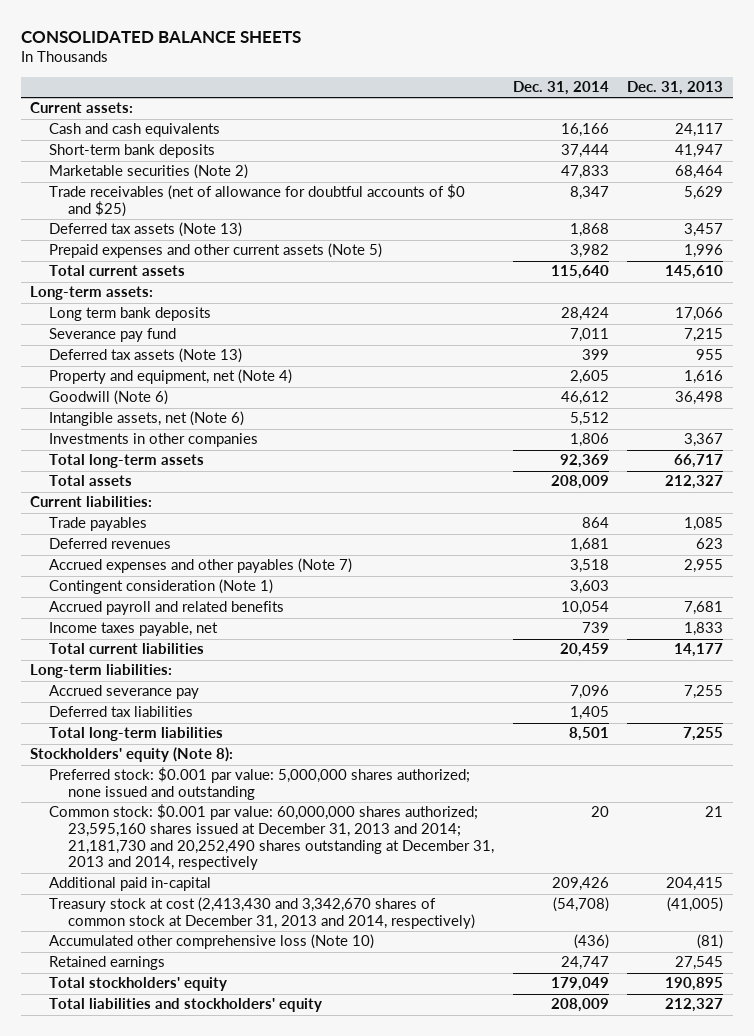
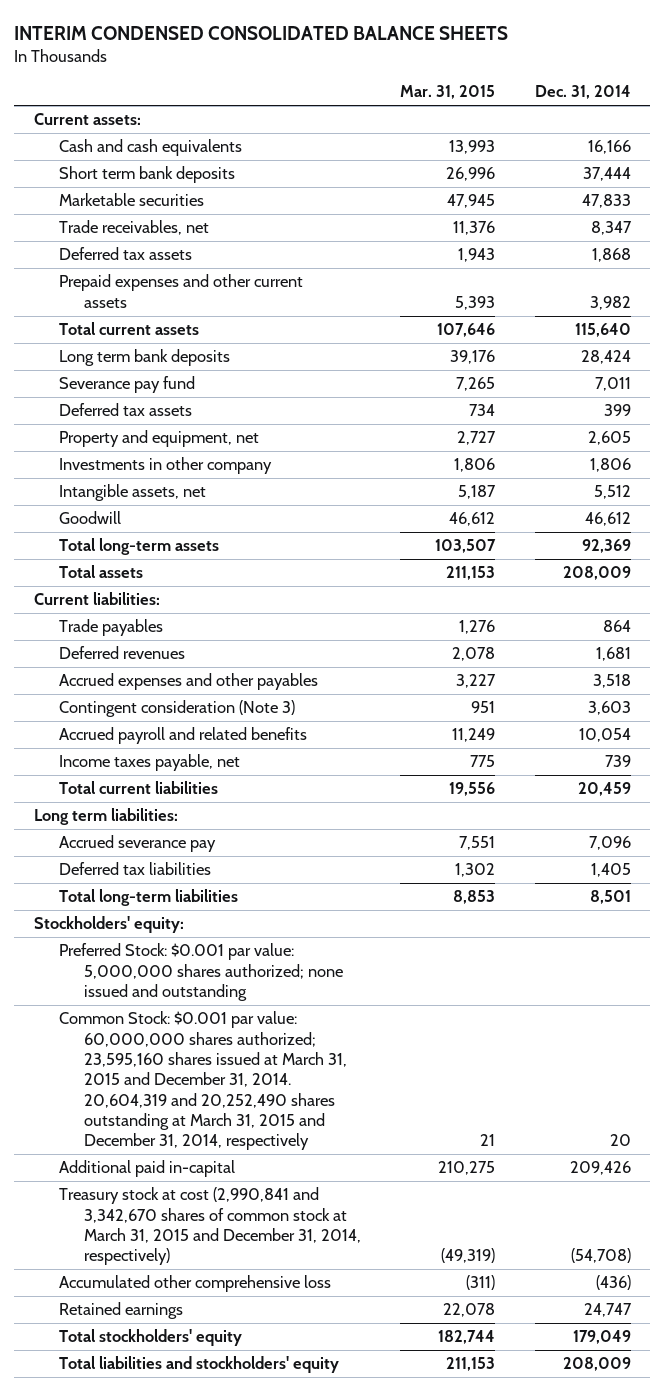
- CONSOLIDATED BALANCE SHEETS
+ INTERIM CONDENSED CONSOLIDATED BALANCE SHEETS
- | Dec. 31, 2014 | Dec. 31, 2013
+ | Mar. 31, 2015 | Dec. 31, 2014
- Short-term bank deposits | 37,444 | 41,947
- Marketable securities (Note 2) | 47,833 | 68,464
- Trade receivables (net of allowance for doubtful accounts of $0 and $25) | 8,347 | 5,629
- Deferred tax assets (Note 13) | 1,868 | 3,457
- Prepaid expenses and other current assets (Note 5) | 3,982 | 1,996
+ Short term bank deposits | 26,996 | 37,444
+ Marketable securities | 47,945 | 47,833
+ Trade receivables, net | 11,376 | 8,347
+ Deferred tax assets | 1,943 | 1,868
+ Prepaid expenses and other current assets | 5,393 | 3,982
- Long-term assets:
- Deferred tax assets (Note 13) | 399 | 955
- Property and equipment, net (Note 4) | 2,605 | 1,616
- Goodwill (Note 6) | 46,612 | 36,498
- Intangible assets, net (Note 6) | 5,512 |
- Investments in other companies | 1,806 | 3,367
+ Deferred tax assets | 734 | 399
+ Property and equipment, net | 2,727 | 2,605
+ Investments in other company | 1,806 | 1,806
+ Intangible assets, net | 5,187 | 5,512
+ Goodwill | 46,612 | 46,612
- Accrued expenses and other payables (Note 7) | 3,518 | 2,955
- Contingent consideration (Note 1) | 3,603 |
+ Accrued expenses and other payables | 3,227 | 3,518
+ Contingent consideration (Note 3) | 951 | 3,603
- Long-term liabilities:
+ Long term liabilities:
- Stockholders' equity (Note 8):
- Preferred stock: $0.001 par value: 5,000,000 shares authorized; none issued and outstanding
- Common stock: $0.001 par value: 60,000,000 shares authorized; 23,595,160 shares issued at December 31, 2013 and 2014; 21,181,730 and 20,252,490 shares outstanding at December 31, 2013 and 2014, respectively | 20 | 21
+ Stockholders' equity:
+ Preferred Stock: $0.001 par value: 5,000,000 shares authorized; none issued and outstanding
+ Common Stock: $0.001 par value: 60,000,000 shares authorized; 23,595,160 shares issued at March 31, 2015 and December 31, 2014. 20,604,319 and 20,252,490 shares outstanding at March 31, 2015 and December 31, 2014, respectively | 21 | 20
- Treasury stock at cost (2,413,430 and 3,342,670 shares of common stock at December 31, 2013 and 2014, respectively) | (54,708) | (41,005)
- Accumulated other comprehensive loss (Note 10) | (436) | (81)
+ Treasury stock at cost (2,990,841 and 3,342,670 shares of common stock at March 31, 2015 and December 31, 2014, respectively) | (49,319) | (54,708)
+ Accumulated other comprehensive loss | (311) | (436)

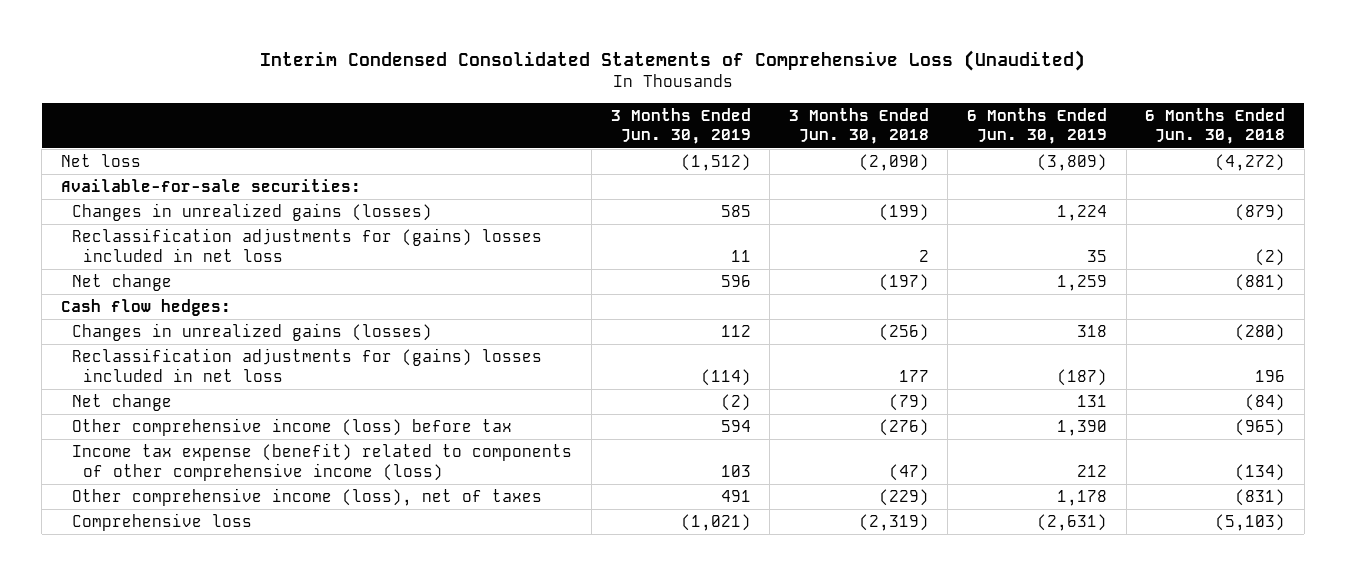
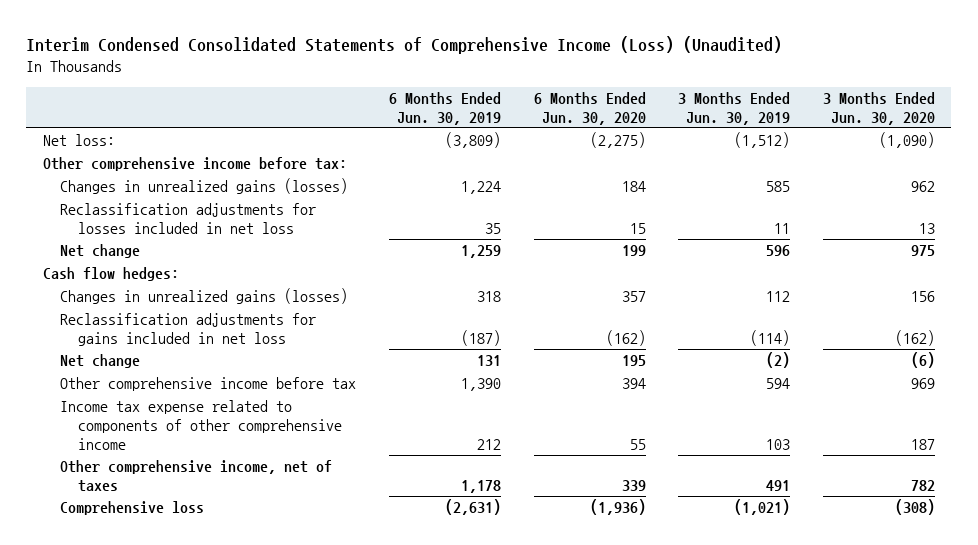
- Interim Condensed Consolidated Statements of Comprehensive Loss (Unaudited)
+ Interim Condensed Consolidated Statements of Comprehensive Income (Loss) (Unaudited)
- | 3 Months Ended Jun. 30, 2019 | 3 Months Ended Jun. 30, 2018 | 6 Months Ended Jun. 30, 2019 | 6 Months Ended Jun. 30, 2018
+ | 6 Months Ended Jun. 30, 2019 | 6 Months Ended Jun. 30, 2020 | 3 Months Ended Jun. 30, 2019 | 3 Months Ended Jun. 30, 2020
- Net loss | (1,512) | (2,090) | (3,809) | (4,272)
- Available-for-sale securities:
+ Net loss: | (3,809) | (2,275) | (1,512) | (1,090)
+ Other comprehensive income before tax:
- Reclassification adjustments for (gains) losses included in net loss | 11 | 2 | 35 | (2)
+ Reclassification adjustments for losses included in net loss | 35 | 15 | 11 | 13
- Reclassification adjustments for (gains) losses included in net loss | (114) | 177 | (187) | 196
+ Reclassification adjustments for gains included in net loss | (187) | (162) | (114) | (162)
- Other comprehensive income (loss) before tax | 594 | (276) | 1,390 | (965)
- Income tax expense (benefit) related to components of other comprehensive income (loss) | 103 | (47) | 212 | (134)
- Other comprehensive income (loss), net of taxes | 491 | (229) | 1,178 | (831)
+ Other comprehensive income before tax | 1,390 | 394 | 594 | 969
+ Income tax expense related to components of other comprehensive income | 212 | 55 | 103 | 187
+ Other comprehensive income, net of taxes | 1,178 | 339 | 491 | 782

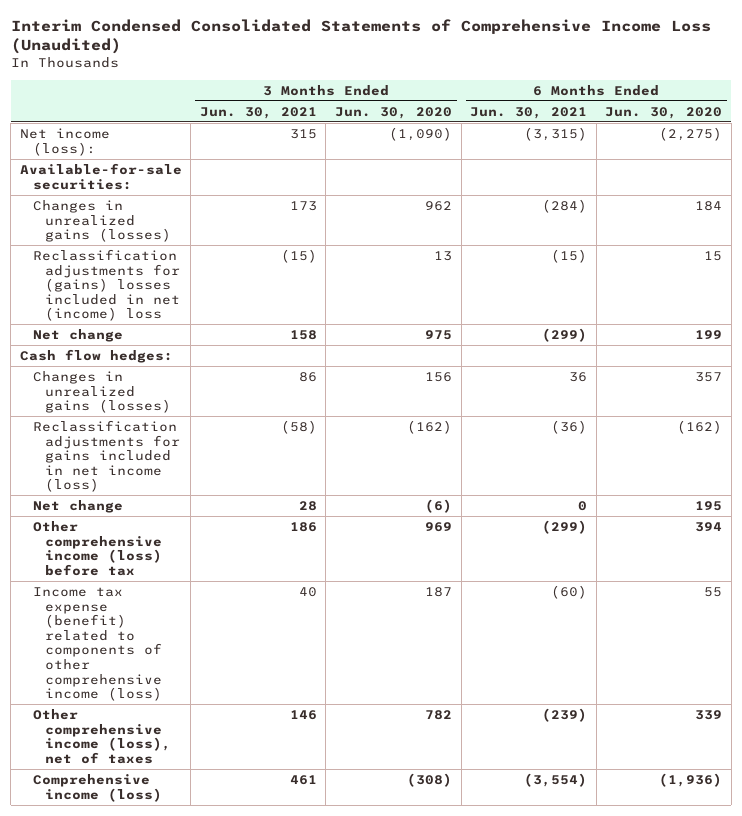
- Interim Condensed Consolidated Statements of Comprehensive Income (Loss) (Unaudited)
+ Interim Condensed Consolidated Statements of Comprehensive Income Loss (Unaudited)
- | 6 Months Ended Jun. 30, 2019 | 6 Months Ended Jun. 30, 2020 | 3 Months Ended Jun. 30, 2019 | 3 Months Ended Jun. 30, 2020
+ | 3 Months Ended Jun. 30, 2021 | 3 Months Ended Jun. 30, 2020 | 6 Months Ended Jun. 30, 2021 | 6 Months Ended Jun. 30, 2020
- Net loss: | (3,809) | (2,275) | (1,512) | (1,090)
- Other comprehensive income before tax:
+ Net income (loss): | 315 | (1,090) | (3,315) | (2,275)
+ Available-for-sale securities:
- Reclassification adjustments for losses included in net loss | 35 | 15 | 11 | 13
+ Reclassification adjustments for (gains) losses included in net (income) loss | (15) | 13 | (15) | 15
- Reclassification adjustments for gains included in net loss | (187) | (162) | (114) | (162)
+ Reclassification adjustments for gains included in net income (loss) | (58) | (162) | (36) | (162)
- Other comprehensive income before tax | 1,390 | 394 | 594 | 969
- Income tax expense related to components of other comprehensive income | 212 | 55 | 103 | 187
- Other comprehensive income, net of taxes | 1,178 | 339 | 491 | 782
- Comprehensive loss | (2,631) | (1,936) | (1,021) | (308)
+ Other comprehensive income (loss) before tax | 186 | 969 | (299) | 394
+ Income tax expense (benefit) related to components of other comprehensive income (loss) | 40 | 187 | (60) | 55
+ Other comprehensive income (loss), net of taxes | 146 | 782 | (239) | 339
+ Comprehensive income (loss) | 461 | (308) | (3,554) | (1,936)

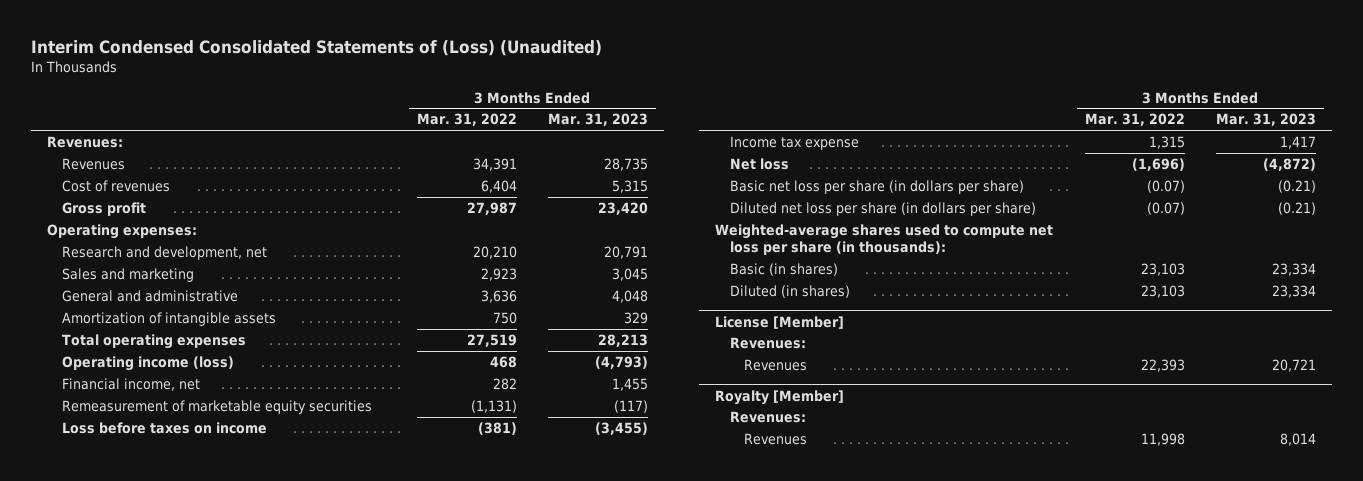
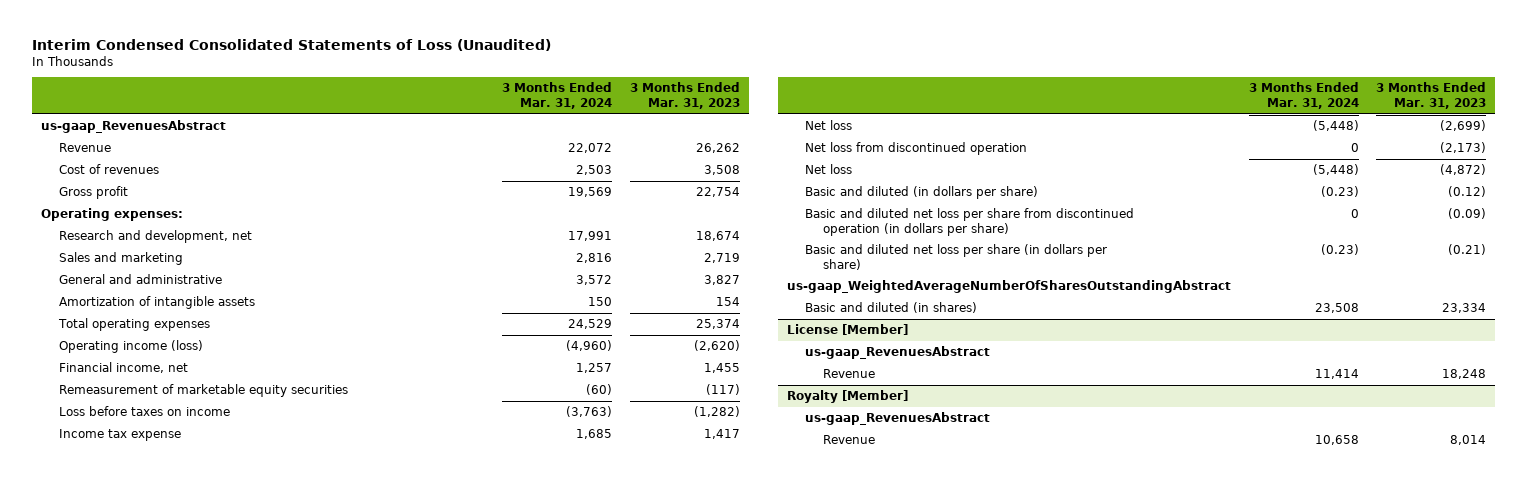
- Interim Condensed Consolidated Statements of (Loss) (Unaudited)
+ Interim Condensed Consolidated Statements of Loss (Unaudited)
- | 3 Months Ended Mar. 31, 2022 | 3 Months Ended Mar. 31, 2023
+ | 3 Months Ended Mar. 31, 2024 | 3 Months Ended Mar. 31, 2023
- Revenues:
- Revenues | 34,391 | 28,735
- Cost of revenues | 6,404 | 5,315
- Gross profit | 27,987 | 23,420
+ us-gaap_RevenuesAbstract
+ Revenue | 22,072 | 26,262
+ Cost of revenues | 2,503 | 3,508
+ Gross profit | 19,569 | 22,754
- Research and development, net | 20,210 | 20,791
- Sales and marketing | 2,923 | 3,045
- General and administrative | 3,636 | 4,048
- Amortization of intangible assets | 750 | 329
- Total operating expenses | 27,519 | 28,213
- Operating income (loss) | 468 | (4,793)
+ Research and development, net | 17,991 | 18,674
+ Sales and marketing | 2,816 | 2,719
+ General and administrative | 3,572 | 3,827
+ Amortization of intangible assets | 150 | 154
+ Total operating expenses | 24,529 | 25,374
+ Operating income (loss) | (4,960) | (2,620)
- Loss before taxes on income | (381) | (3,455)
+ Loss before taxes on income | (3,763) | (1,282)
+ Net loss | (5,448) | (2,699)
+ Net loss from discontinued operation | 0 | (2,173)
- Basic net loss per share (in dollars per share) | (0.07) | (0.21)
- Diluted net loss per share (in dollars per share) | (0.07) | (0.21)
- Weighted-average shares used to compute net loss per share (in thousands):
- Basic (in shares) | 23,103 | 23,334
- Diluted (in shares) | 23,103 | 23,334
+ Basic and diluted (in dollars per share) | (0.23) | (0.12)
+ Basic and diluted net loss per share from discontinued operation (in dollars per share) | 0 | (0.09)
+ Basic and diluted net loss per share (in dollars per share) | (0.23) | (0.21)
+ us-gaap_WeightedAverageNumberOfSharesOutstandingAbstract
+ Basic and diluted (in shares) | 23,508 | 23,334
@ License [Member]
- Revenues:
- Revenues | 22,393 | 20,721
+ us-gaap_RevenuesAbstract
+ Revenue | 11,414 | 18,248
@ Royalty [Member]
- Revenues:
- Revenues | 11,998 | 8,014
+ us-gaap_RevenuesAbstract
+ Revenue | 10,658 | 8,014

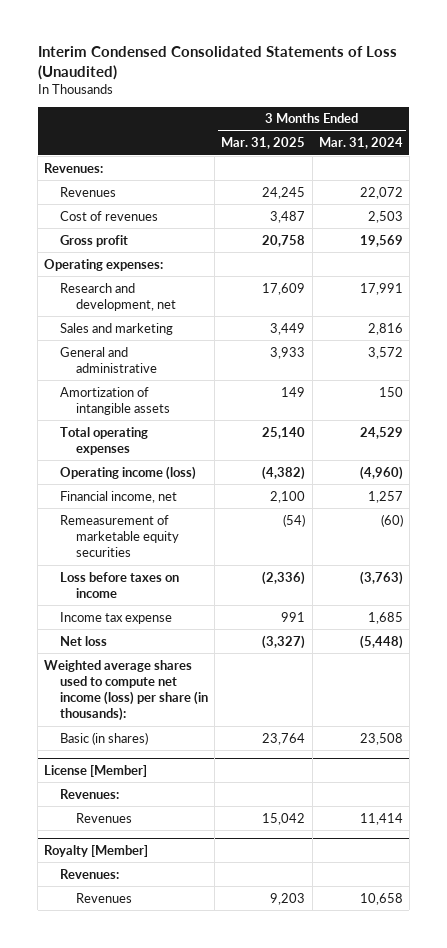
- | 3 Months Ended Mar. 31, 2024 | 3 Months Ended Mar. 31, 2023
+ | 3 Months Ended Mar. 31, 2025 | 3 Months Ended Mar. 31, 2024
- us-gaap_RevenuesAbstract
- Revenue | 22,072 | 26,262
+ Revenues:
+ Revenues | 24,245 | 22,072
- Net loss from discontinued operation | 0 | (2,173)
- Net loss | (5,448) | (4,872)
- Basic and diluted (in dollars per share) | (0.23) | (0.12)
- Basic and diluted net loss per share from discontinued operation (in dollars per share) | 0 | (0.09)
- Basic and diluted net loss per share (in dollars per share) | (0.23) | (0.21)
- us-gaap_WeightedAverageNumberOfSharesOutstandingAbstract
- Basic and diluted (in shares) | 23,508 | 23,334
+ Weighted average shares used to compute net income (loss) per share (in thousands):
+ Basic (in shares) | 23,764 | 23,508
@ License [Member]
- us-gaap_RevenuesAbstract
- Revenue | 11,414 | 18,248
+ Revenues:
+ Revenues | 15,042 | 11,414
@ Royalty [Member]
- us-gaap_RevenuesAbstract
- Revenue | 10,658 | 8,014
+ Revenues:
+ Revenues | 9,203 | 10,658

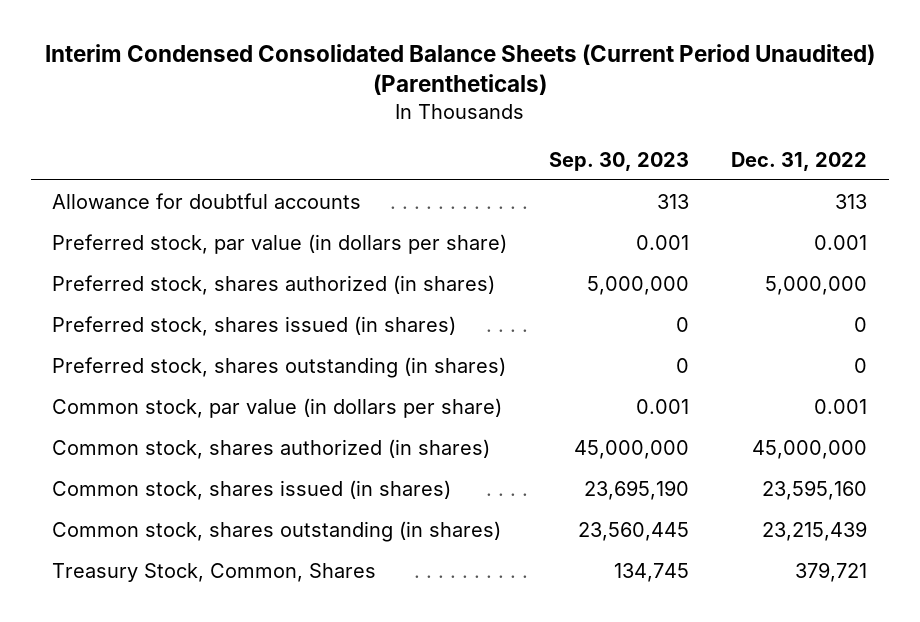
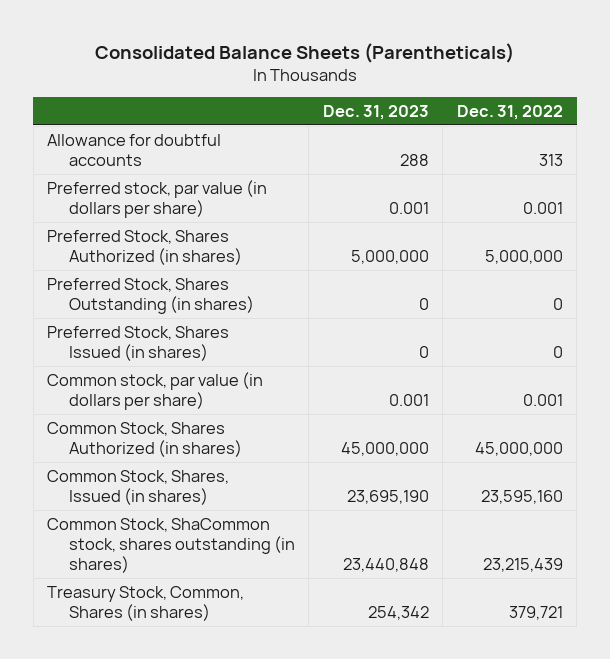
- Interim Condensed Consolidated Balance Sheets (Current Period Unaudited) (Parentheticals)
+ Consolidated Balance Sheets (Parentheticals)
- | Sep. 30, 2023 | Dec. 31, 2022
+ | Dec. 31, 2023 | Dec. 31, 2022
- Preferred stock, shares authorized (in shares) | 5,000,000 | 5,000,000
- Preferred stock, shares issued (in shares) | 0 | 0
- Preferred stock, shares outstanding (in shares) | 0 | 0
+ Preferred Stock, Shares Authorized (in shares) | 5,000,000 | 5,000,000
+ Preferred Stock, Shares Outstanding (in shares) | 0 | 0
+ Preferred Stock, Shares Issued (in shares) | 0 | 0
- Common stock, shares authorized (in shares) | 45,000,000 | 45,000,000
- Common stock, shares issued (in shares) | 23,695,190 | 23,595,160
- Common stock, shares outstanding (in shares) | 23,560,445 | 23,215,439
- Treasury Stock, Common, Shares | 134,745 | 379,721
+ Common Stock, Shares Authorized (in shares) | 45,000,000 | 45,000,000
+ Common Stock, Shares, Issued (in shares) | 23,695,190 | 23,595,160
+ Common Stock, ShaCommon stock, shares outstanding (in shares) | 23,440,848 | 23,215,439
+ Treasury Stock, Common, Shares (in shares) | 254,342 | 379,721

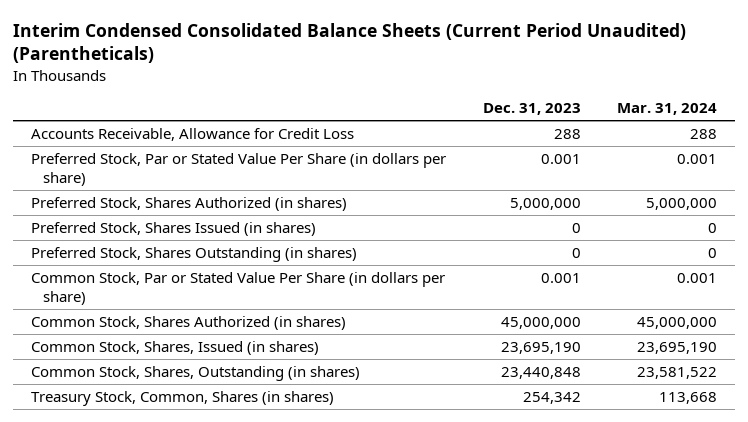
- Consolidated Balance Sheets (Parentheticals)
+ Interim Condensed Consolidated Balance Sheets (Current Period Unaudited) (Parentheticals)
- | Dec. 31, 2023 | Dec. 31, 2022
+ | Dec. 31, 2023 | Mar. 31, 2024
- Allowance for doubtful accounts | 288 | 313
- Preferred stock, par value (in dollars per share) | 0.001 | 0.001
+ Accounts Receivable, Allowance for Credit Loss | 288 | 288
+ Preferred Stock, Par or Stated Value Per Share (in dollars per share) | 0.001 | 0.001
- Common stock, par value (in dollars per share) | 0.001 | 0.001
moved down: Preferred Stock, Shares Outstanding (in shares) | 0 | 0
+ Common Stock, Par or Stated Value Per Share (in dollars per share) | 0.001 | 0.001
- Common Stock, ShaCommon stock, shares outstanding (in shares) | 23,440,848 | 23,215,439
+ Common Stock, Shares, Outstanding (in shares) | 23,440,848 | 23,581,522

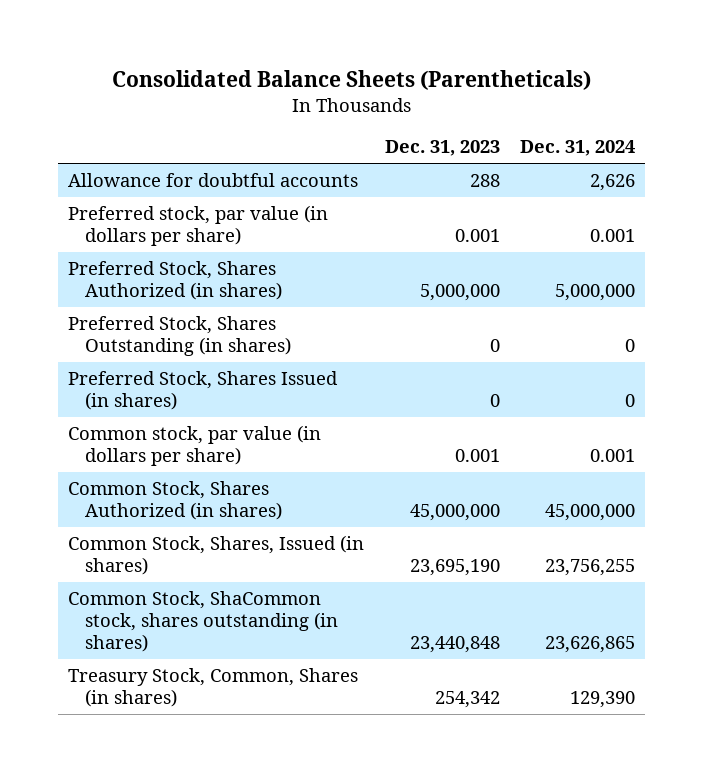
- Interim Condensed Consolidated Balance Sheets (Current Period Unaudited) (Parentheticals)
+ Consolidated Balance Sheets (Parentheticals)
- | Dec. 31, 2023 | Mar. 31, 2024
+ | Dec. 31, 2023 | Dec. 31, 2024
- Accounts Receivable, Allowance for Credit Loss | 288 | 288
- Preferred Stock, Par or Stated Value Per Share (in dollars per share) | 0.001 | 0.001
+ Allowance for doubtful accounts | 288 | 2,626
+ Preferred stock, par value (in dollars per share) | 0.001 | 0.001
- Common Stock, Par or Stated Value Per Share (in dollars per share) | 0.001 | 0.001
moved down: Preferred Stock, Shares Issued (in shares) | 0 | 0
+ Common stock, par value (in dollars per share) | 0.001 | 0.001
- Common Stock, Shares, Outstanding (in shares) | 23,440,848 | 23,581,522
+ Common Stock, ShaCommon stock, shares outstanding (in shares) | 23,440,848 | 23,626,865

